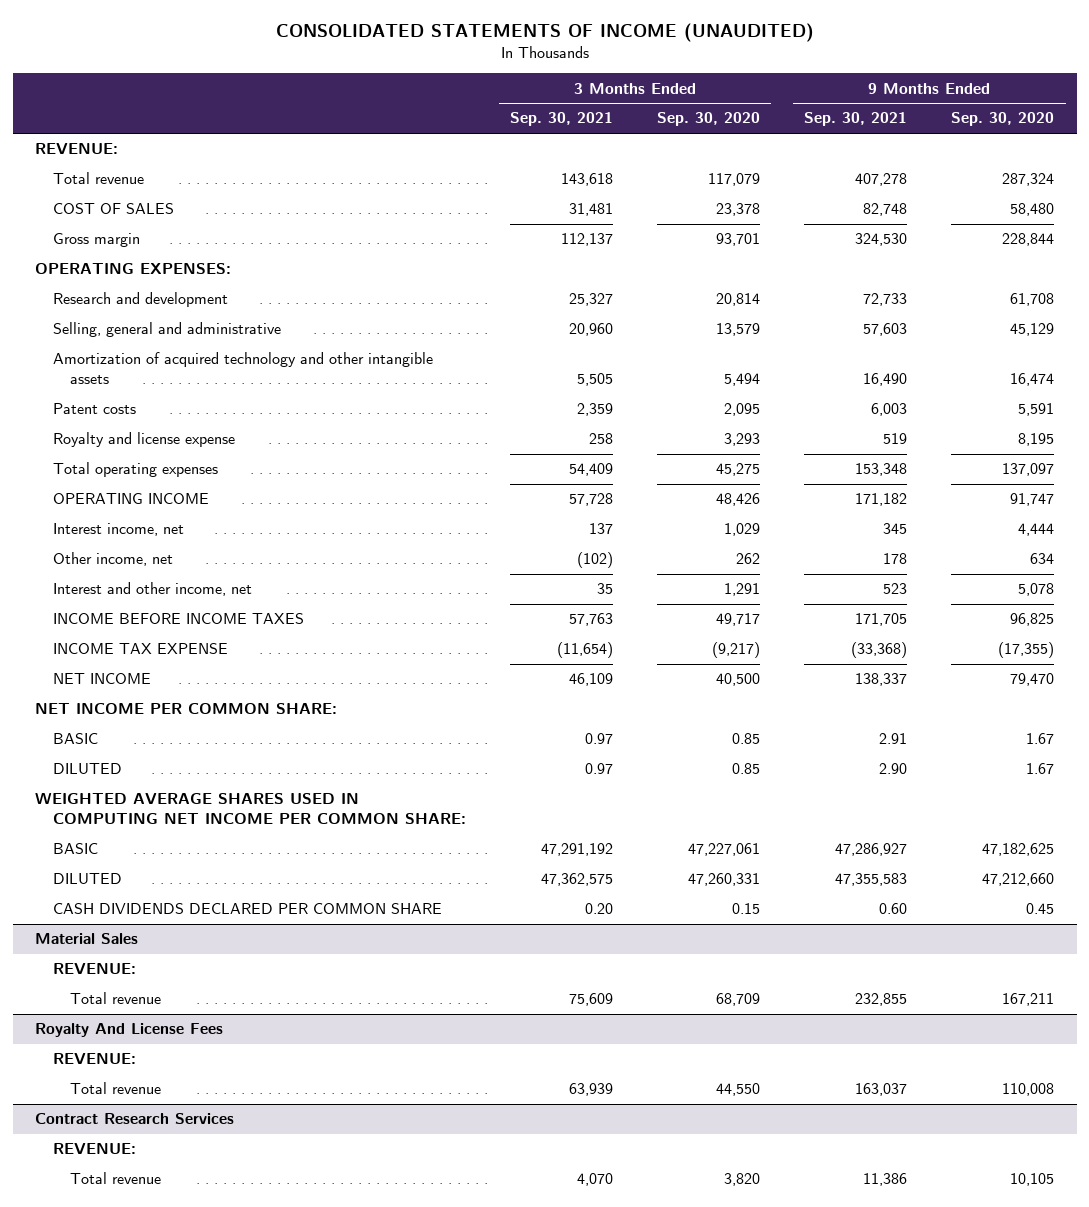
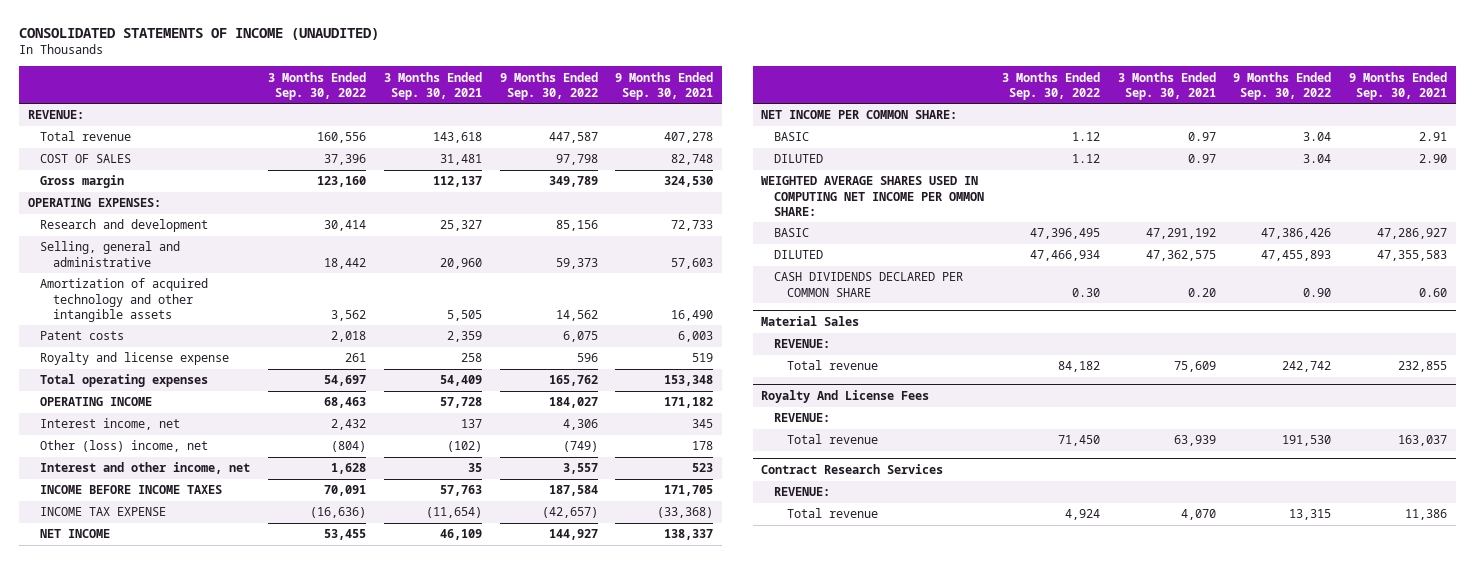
- | 3 Months Ended Sep. 30, 2021 | 3 Months Ended Sep. 30, 2020 | 9 Months Ended Sep. 30, 2021 | 9 Months Ended Sep. 30, 2020
+ | 3 Months Ended Sep. 30, 2022 | 3 Months Ended Sep. 30, 2021 | 9 Months Ended Sep. 30, 2022 | 9 Months Ended Sep. 30, 2021
- Other income, net | (102) | 262 | 178 | 634
+ Other (loss) income, net | (804) | (102) | (749) | 178
- WEIGHTED AVERAGE SHARES USED IN COMPUTING NET INCOME PER COMMON SHARE:
+ WEIGHTED AVERAGE SHARES USED IN COMPUTING NET INCOME PER OMMON SHARE:

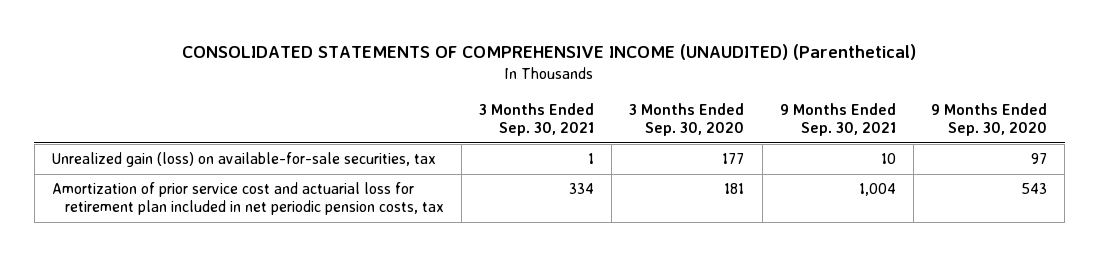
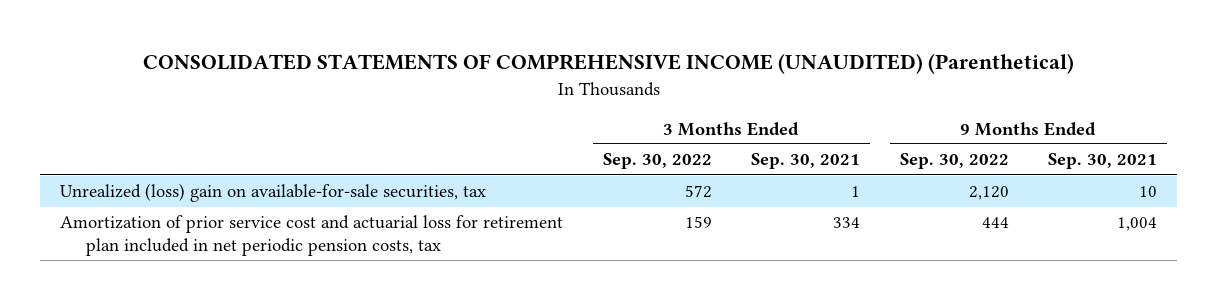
- | 3 Months Ended Sep. 30, 2021 | 3 Months Ended Sep. 30, 2020 | 9 Months Ended Sep. 30, 2021 | 9 Months Ended Sep. 30, 2020
+ | 3 Months Ended Sep. 30, 2022 | 3 Months Ended Sep. 30, 2021 | 9 Months Ended Sep. 30, 2022 | 9 Months Ended Sep. 30, 2021
- Unrealized gain (loss) on available-for-sale securities, tax | 1 | 177 | 10 | 97
+ Unrealized (loss) gain on available-for-sale securities, tax | 572 | 1 | 2,120 | 10

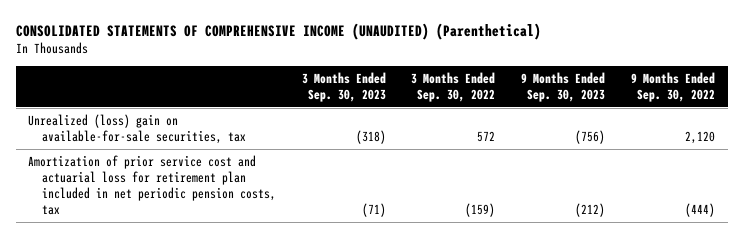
- | 3 Months Ended Sep. 30, 2022 | 3 Months Ended Sep. 30, 2021 | 9 Months Ended Sep. 30, 2022 | 9 Months Ended Sep. 30, 2021
+ | 3 Months Ended Sep. 30, 2023 | 3 Months Ended Sep. 30, 2022 | 9 Months Ended Sep. 30, 2023 | 9 Months Ended Sep. 30, 2022
- Amortization of prior service cost and actuarial loss for retirement plan included in net periodic pension costs, tax | 159 | 334 | 444 | 1,004
+ Amortization of prior service cost and actuarial loss for retirement plan included in net periodic pension costs, tax | (71) | (159) | (212) | (444)

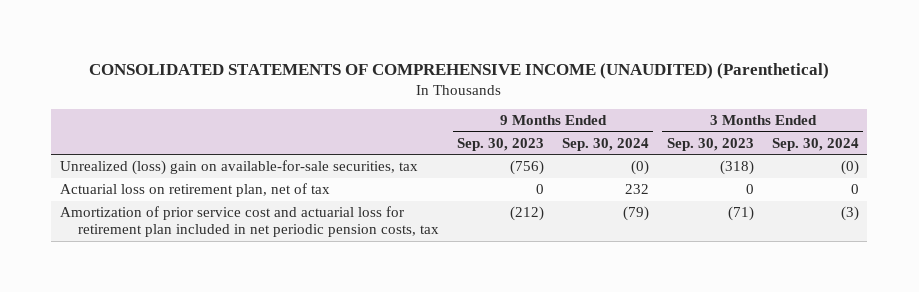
- | 3 Months Ended Sep. 30, 2023 | 3 Months Ended Sep. 30, 2022 | 9 Months Ended Sep. 30, 2023 | 9 Months Ended Sep. 30, 2022
+ | 9 Months Ended Sep. 30, 2023 | 9 Months Ended Sep. 30, 2024 | 3 Months Ended Sep. 30, 2023 | 3 Months Ended Sep. 30, 2024
+ Actuarial loss on retirement plan, net of tax | 0 | 232 | 0 | 0

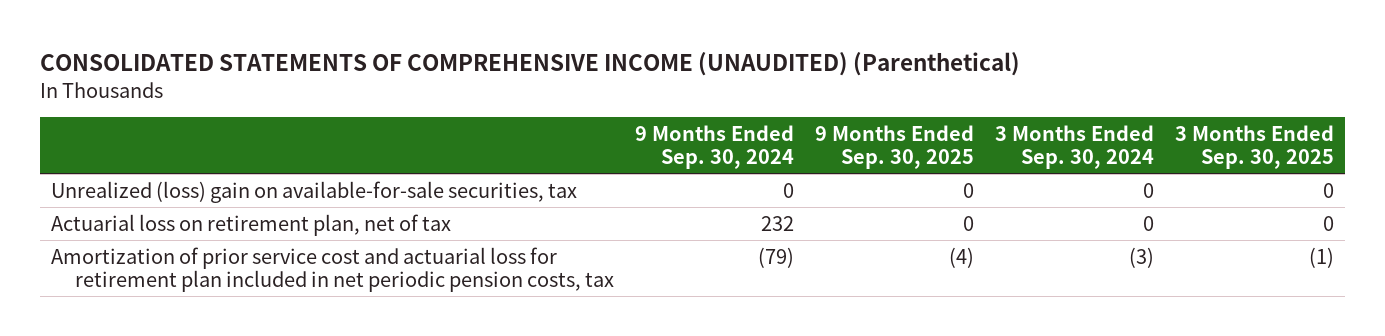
- | 9 Months Ended Sep. 30, 2023 | 9 Months Ended Sep. 30, 2024 | 3 Months Ended Sep. 30, 2023 | 3 Months Ended Sep. 30, 2024
+ | 9 Months Ended Sep. 30, 2024 | 9 Months Ended Sep. 30, 2025 | 3 Months Ended Sep. 30, 2024 | 3 Months Ended Sep. 30, 2025
- Unrealized (loss) gain on available-for-sale securities, tax | (756) | (0) | (318) | (0)
+ Unrealized (loss) gain on available-for-sale securities, tax | 0 | 0 | 0 | 0

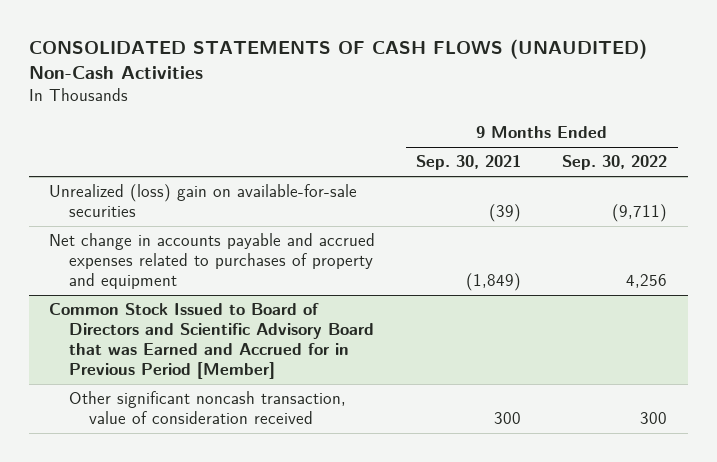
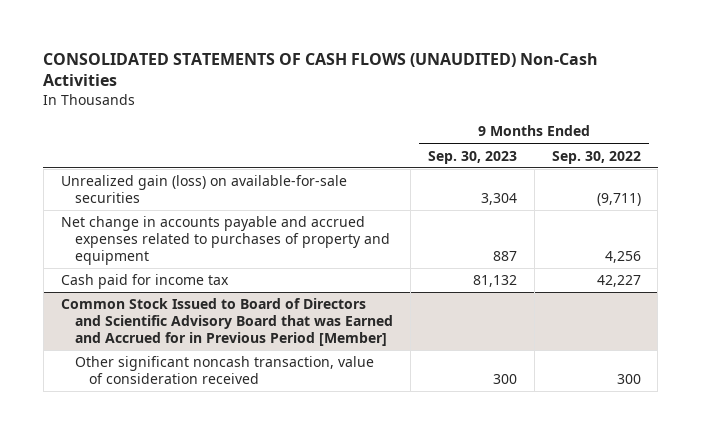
- | 9 Months Ended Sep. 30, 2021 | 9 Months Ended Sep. 30, 2022
+ | 9 Months Ended Sep. 30, 2023 | 9 Months Ended Sep. 30, 2022
- Unrealized (loss) gain on available-for-sale securities | (39) | (9,711)
+ Unrealized gain (loss) on available-for-sale securities | 3,304 | (9,711)
+ Cash paid for income tax | 81,132 | 42,227

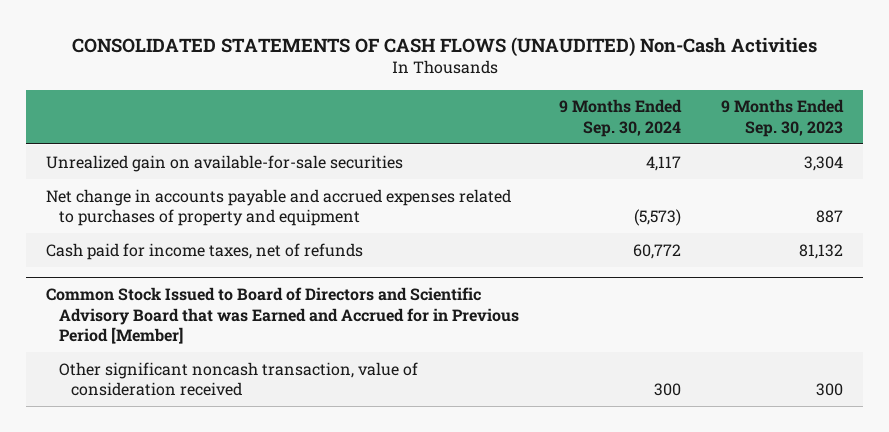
- | 9 Months Ended Sep. 30, 2023 | 9 Months Ended Sep. 30, 2022
+ | 9 Months Ended Sep. 30, 2024 | 9 Months Ended Sep. 30, 2023
- Unrealized gain (loss) on available-for-sale securities | 3,304 | (9,711)
+ Unrealized gain on available-for-sale securities | 4,117 | 3,304
- Cash paid for income tax | 81,132 | 42,227
+ Cash paid for income taxes, net of refunds | 60,772 | 81,132

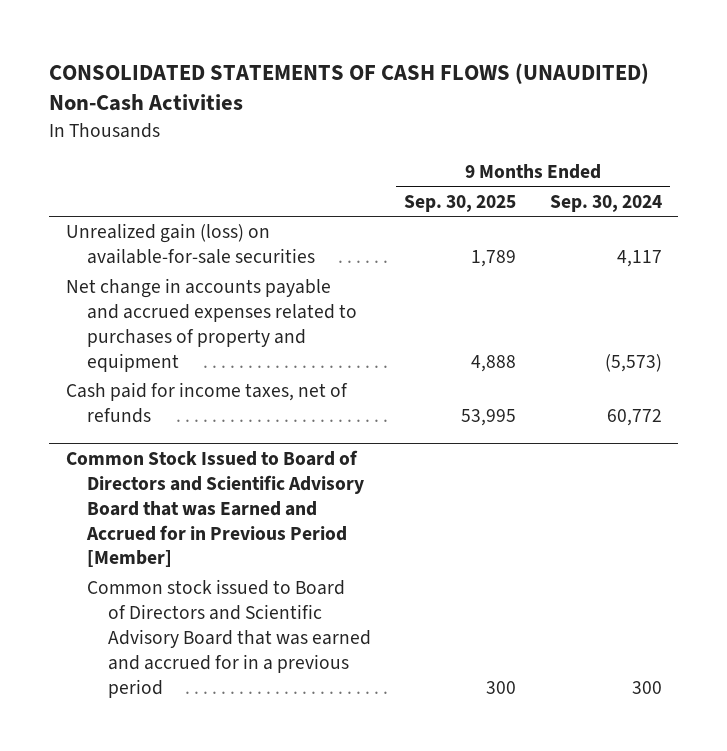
- | 9 Months Ended Sep. 30, 2024 | 9 Months Ended Sep. 30, 2023
+ | 9 Months Ended Sep. 30, 2025 | 9 Months Ended Sep. 30, 2024
- Unrealized gain on available-for-sale securities | 4,117 | 3,304
+ Unrealized gain (loss) on available-for-sale securities | 1,789 | 4,117
@ Common Stock Issued to Board of Directors and Scientific Advisory Board that was Earned and Accrued for in Previous Period [Member]
- Other significant noncash transaction, value of consideration received | 300 | 300
+ Common stock issued to Board of Directors and Scientific Advisory Board that was earned and accrued for in a previous period | 300 | 300

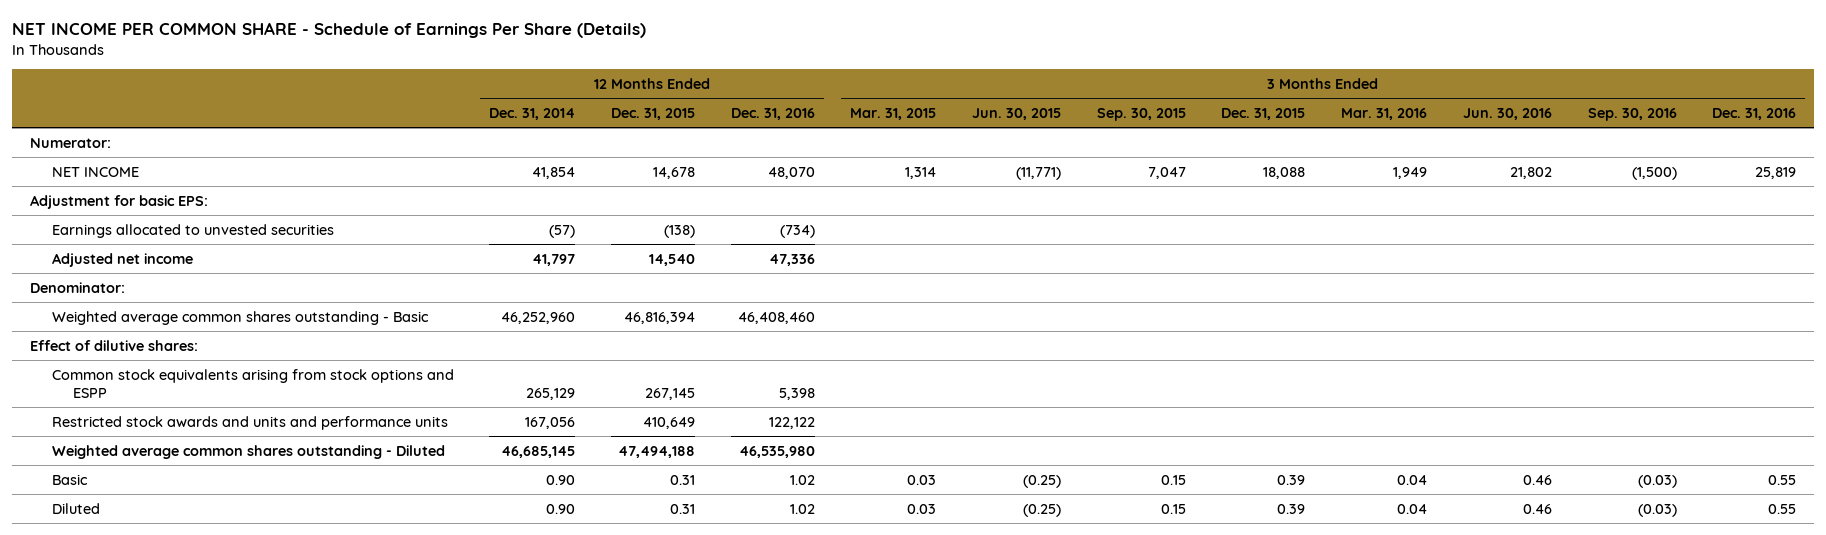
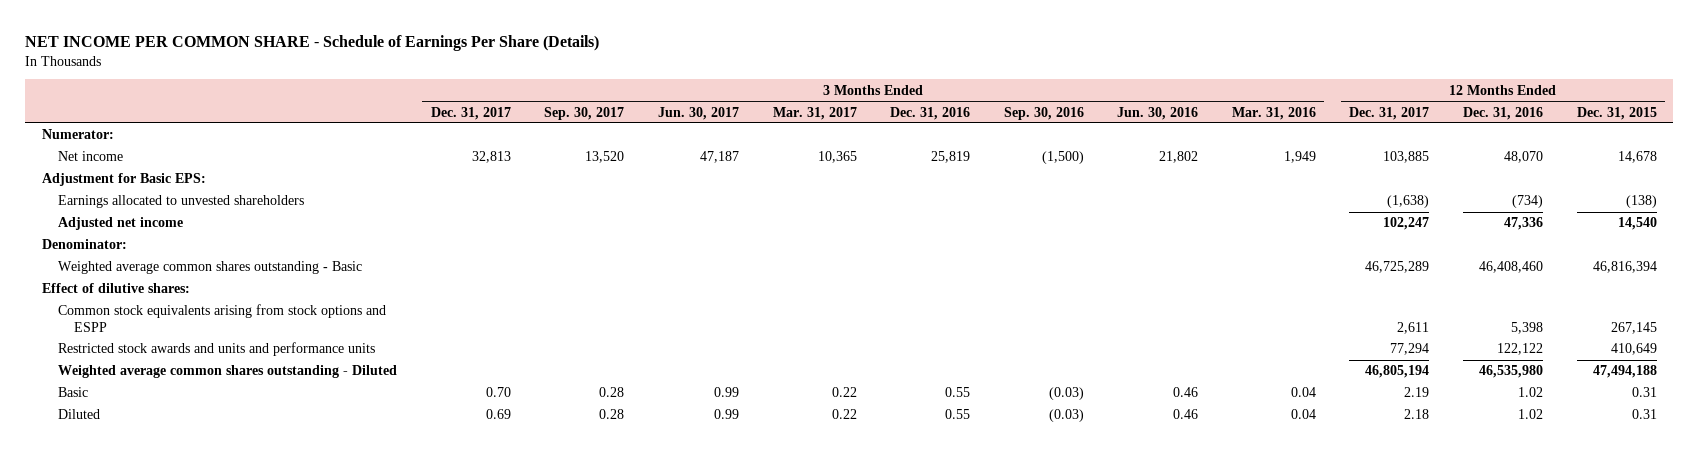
- | 12 Months Ended Dec. 31, 2014 | 12 Months Ended Dec. 31, 2015 | 12 Months Ended Dec. 31, 2016 | 3 Months Ended Mar. 31, 2015 | 3 Months Ended Jun. 30, 2015 | 3 Months Ended Sep. 30, 2015 | 3 Months Ended Dec. 31, 2015 | 3 Months Ended Mar. 31, 2016 | 3 Months Ended Jun. 30, 2016 | 3 Months Ended Sep. 30, 2016 | 3 Months Ended Dec. 31, 2016
+ | 3 Months Ended Dec. 31, 2017 | 3 Months Ended Sep. 30, 2017 | 3 Months Ended Jun. 30, 2017 | 3 Months Ended Mar. 31, 2017 | 3 Months Ended Dec. 31, 2016 | 3 Months Ended Sep. 30, 2016 | 3 Months Ended Jun. 30, 2016 | 3 Months Ended Mar. 31, 2016 | 12 Months Ended Dec. 31, 2017 | 12 Months Ended Dec. 31, 2016 | 12 Months Ended Dec. 31, 2015
- NET INCOME | 41,854 | 14,678 | 48,070 | 1,314 | (11,771) | 7,047 | 18,088 | 1,949 | 21,802 | (1,500) | 25,819
- Adjustment for basic EPS:
- Earnings allocated to unvested securities | (57) | (138) | (734) | | | | | | | |
+ Net income | 32,813 | 13,520 | 47,187 | 10,365 | 25,819 | (1,500) | 21,802 | 1,949 | 103,885 | 48,070 | 14,678
+ Adjustment for Basic EPS:
+ Earnings allocated to unvested shareholders | | | | | | | | | (1,638) | (734) | (138)

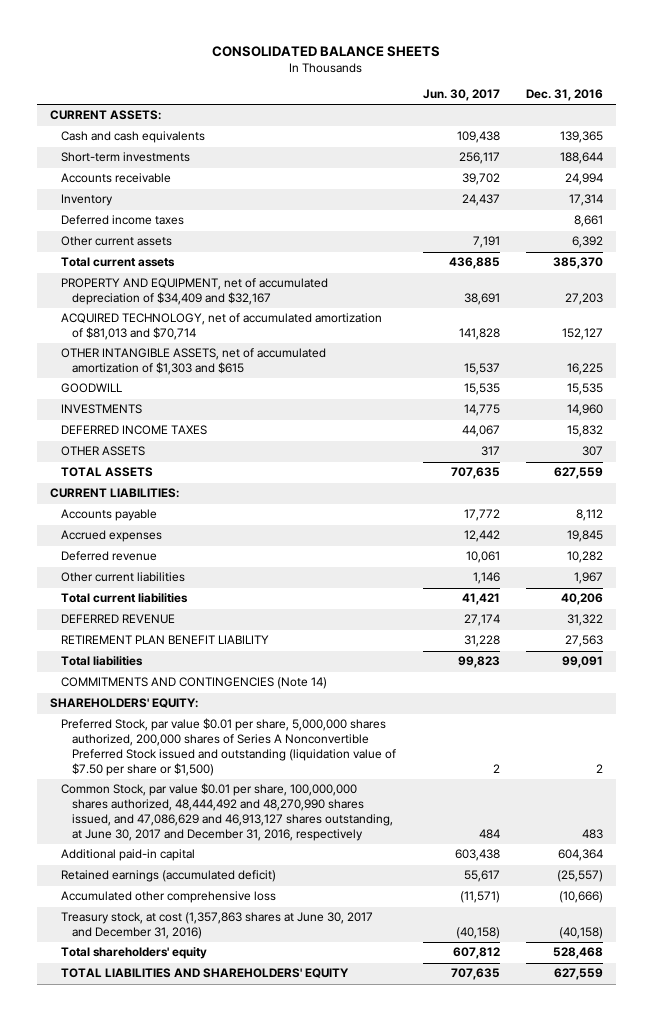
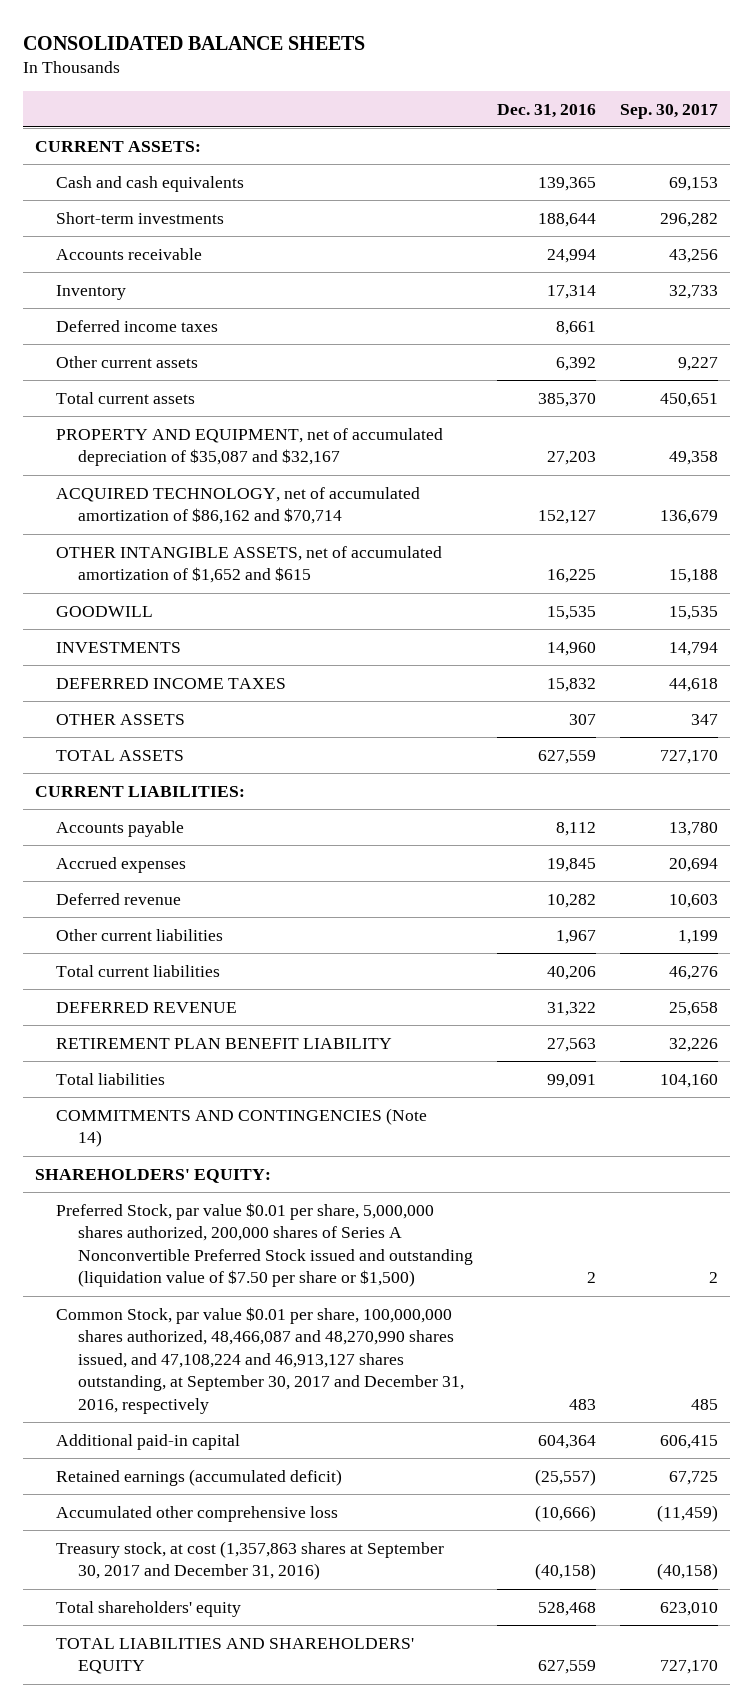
- | Jun. 30, 2017 | Dec. 31, 2016
+ | Dec. 31, 2016 | Sep. 30, 2017
- PROPERTY AND EQUIPMENT, net of accumulated depreciation of $34,409 and $32,167 | 38,691 | 27,203
- ACQUIRED TECHNOLOGY, net of accumulated amortization of $81,013 and $70,714 | 141,828 | 152,127
- OTHER INTANGIBLE ASSETS, net of accumulated amortization of $1,303 and $615 | 15,537 | 16,225
+ PROPERTY AND EQUIPMENT, net of accumulated depreciation of $35,087 and $32,167 | 27,203 | 49,358
+ ACQUIRED TECHNOLOGY, net of accumulated amortization of $86,162 and $70,714 | 152,127 | 136,679
+ OTHER INTANGIBLE ASSETS, net of accumulated amortization of $1,652 and $615 | 16,225 | 15,188
- Common Stock, par value $0.01 per share, 100,000,000 shares authorized, 48,444,492 and 48,270,990 shares issued, and 47,086,629 and 46,913,127 shares outstanding, at June 30, 2017 and December 31, 2016, respectively | 484 | 483
+ Common Stock, par value $0.01 per share, 100,000,000 shares authorized, 48,466,087 and 48,270,990 shares issued, and 47,108,224 and 46,913,127 shares outstanding, at September 30, 2017 and December 31, 2016, respectively | 483 | 485
- Treasury stock, at cost (1,357,863 shares at June 30, 2017 and December 31, 2016) | (40,158) | (40,158)
+ Treasury stock, at cost (1,357,863 shares at September 30, 2017 and December 31, 2016) | (40,158) | (40,158)

